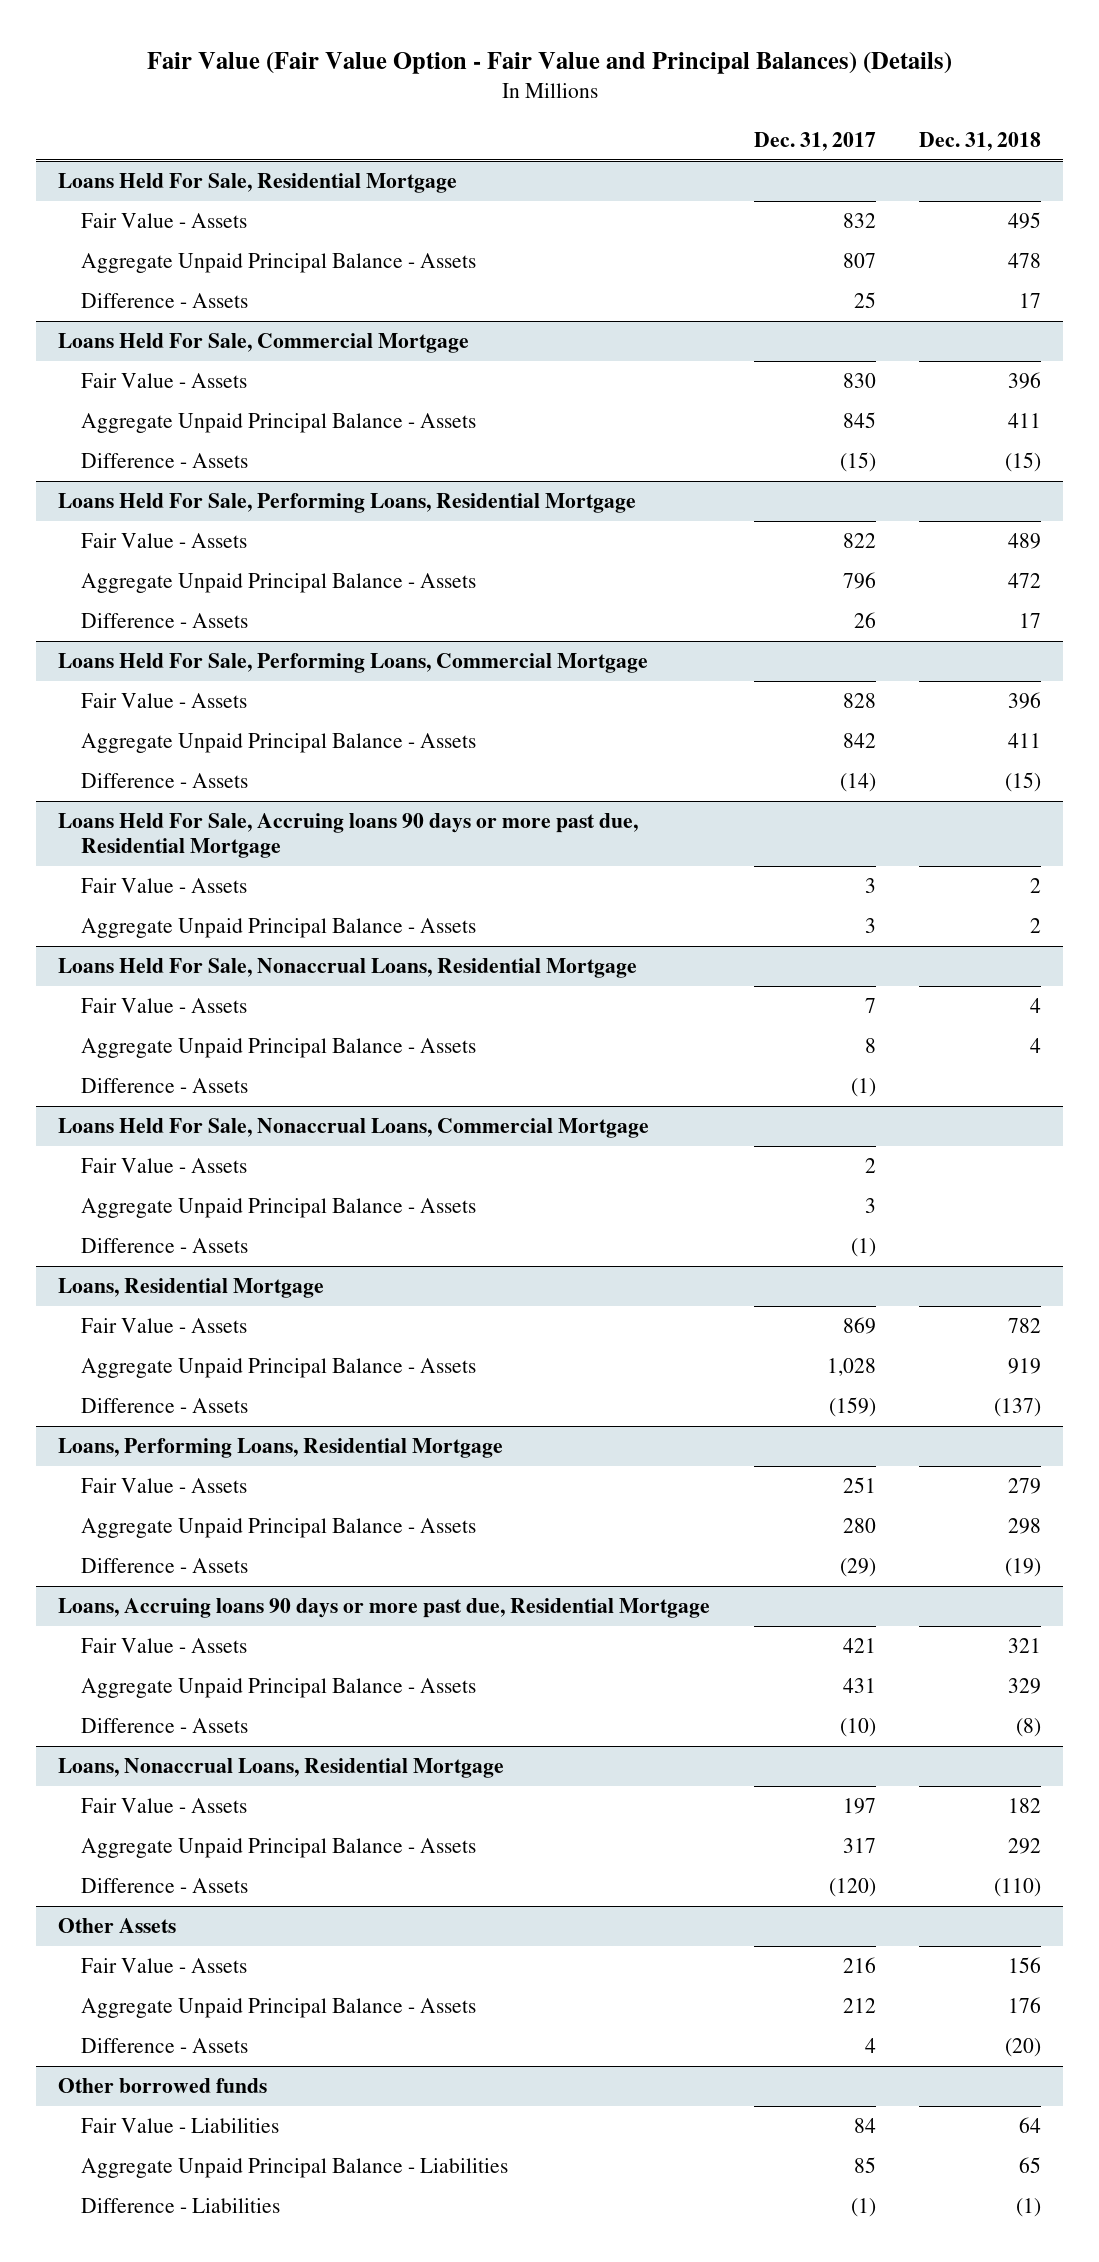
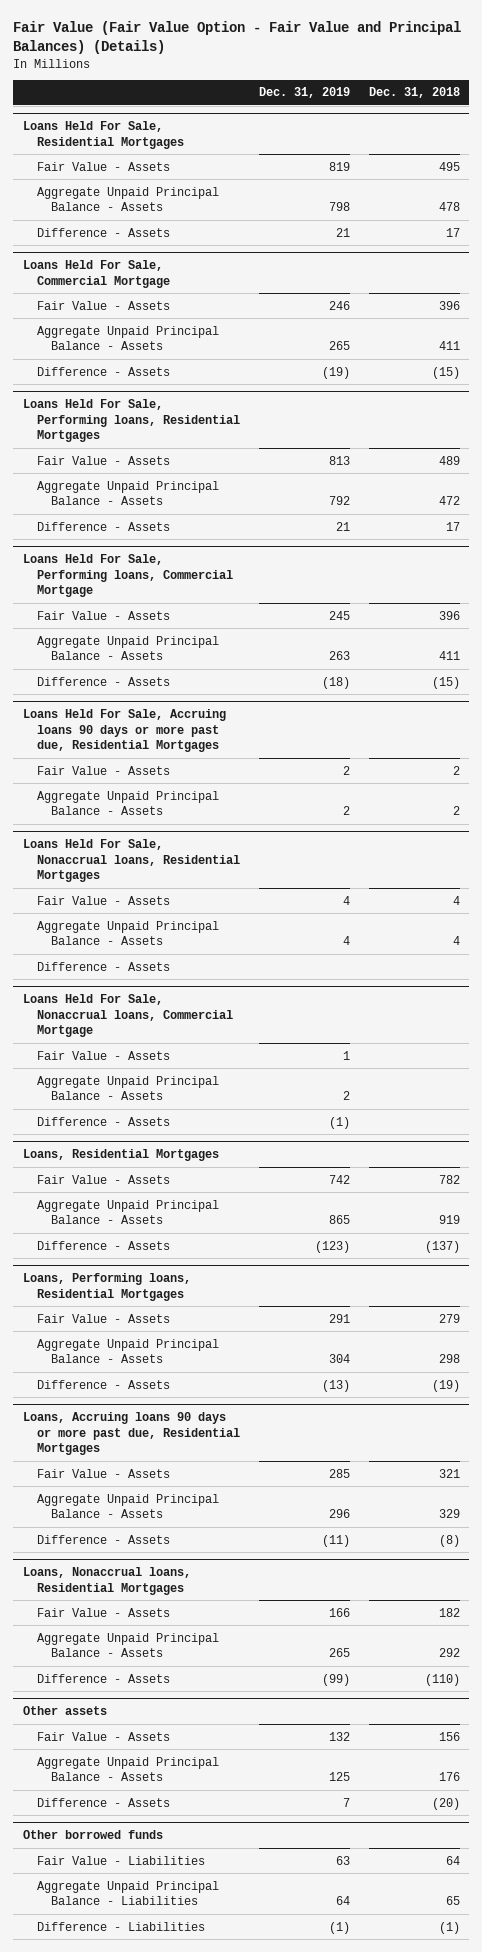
- | Dec. 31, 2017 | Dec. 31, 2018
+ | Dec. 31, 2019 | Dec. 31, 2018
- Loans Held For Sale, Residential Mortgage
+ Loans Held For Sale, Residential Mortgages
- Loans Held For Sale, Performing Loans, Residential Mortgage
+ Loans Held For Sale, Performing loans, Residential Mortgages
- Loans Held For Sale, Performing Loans, Commercial Mortgage
+ Loans Held For Sale, Performing loans, Commercial Mortgage
- Loans Held For Sale, Accruing loans 90 days or more past due, Residential Mortgage
+ Loans Held For Sale, Accruing loans 90 days or more past due, Residential Mortgages
- Loans Held For Sale, Nonaccrual Loans, Residential Mortgage
+ Loans Held For Sale, Nonaccrual loans, Residential Mortgages
- Loans Held For Sale, Nonaccrual Loans, Commercial Mortgage
+ Loans Held For Sale, Nonaccrual loans, Commercial Mortgage
- Loans, Residential Mortgage
+ Loans, Residential Mortgages
- Loans, Performing Loans, Residential Mortgage
+ Loans, Performing loans, Residential Mortgages
- Loans, Accruing loans 90 days or more past due, Residential Mortgage
+ Loans, Accruing loans 90 days or more past due, Residential Mortgages
- Loans, Nonaccrual Loans, Residential Mortgage
+ Loans, Nonaccrual loans, Residential Mortgages
- Other Assets
+ Other assets

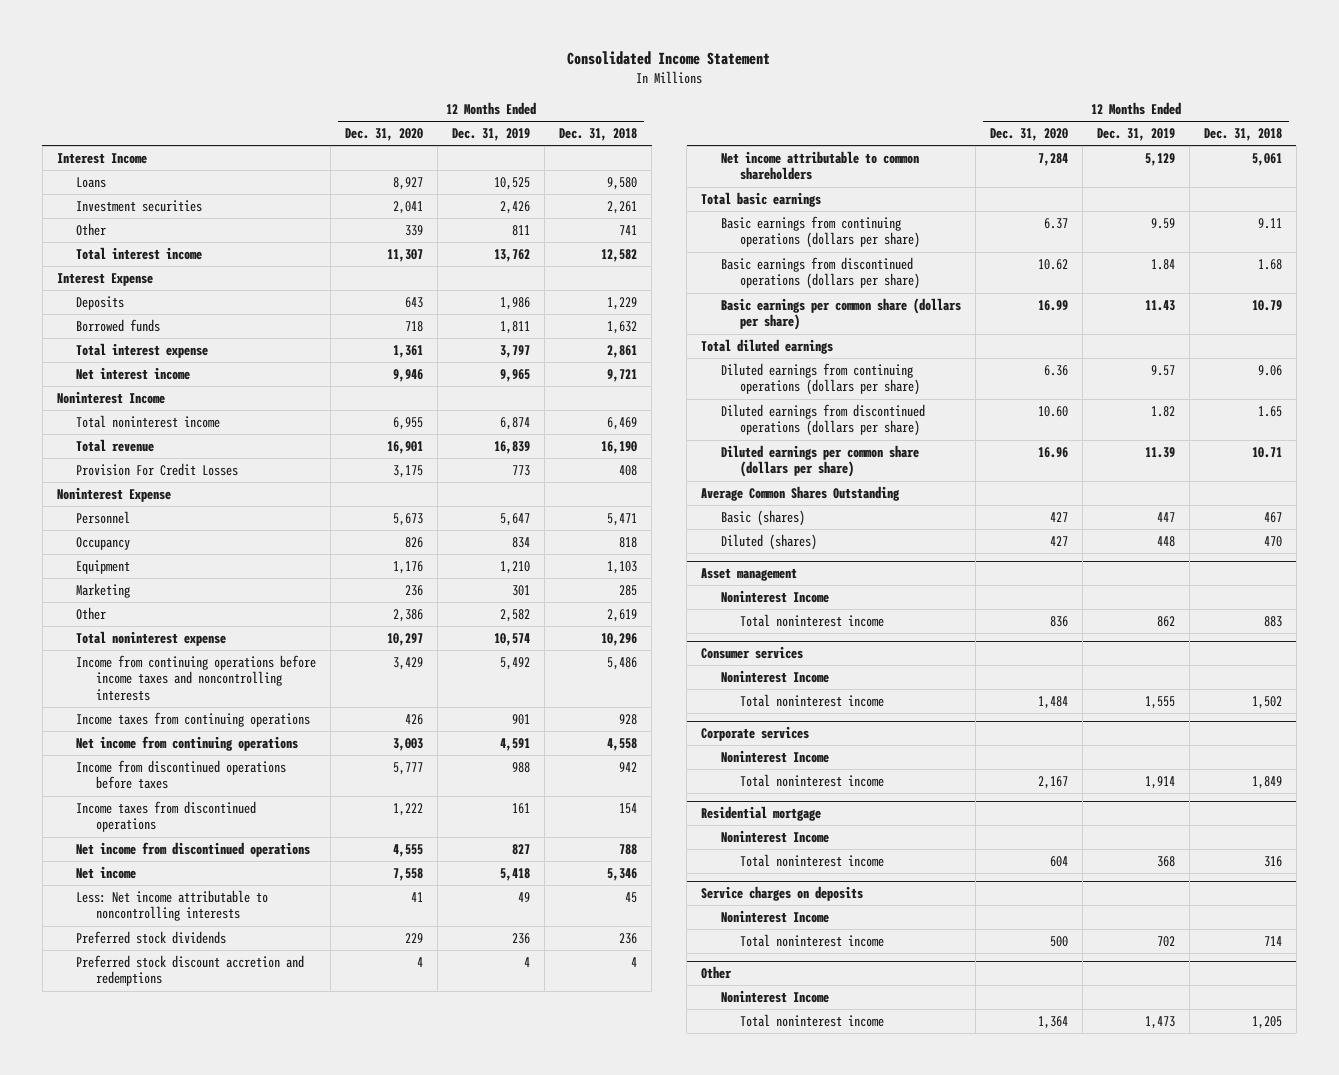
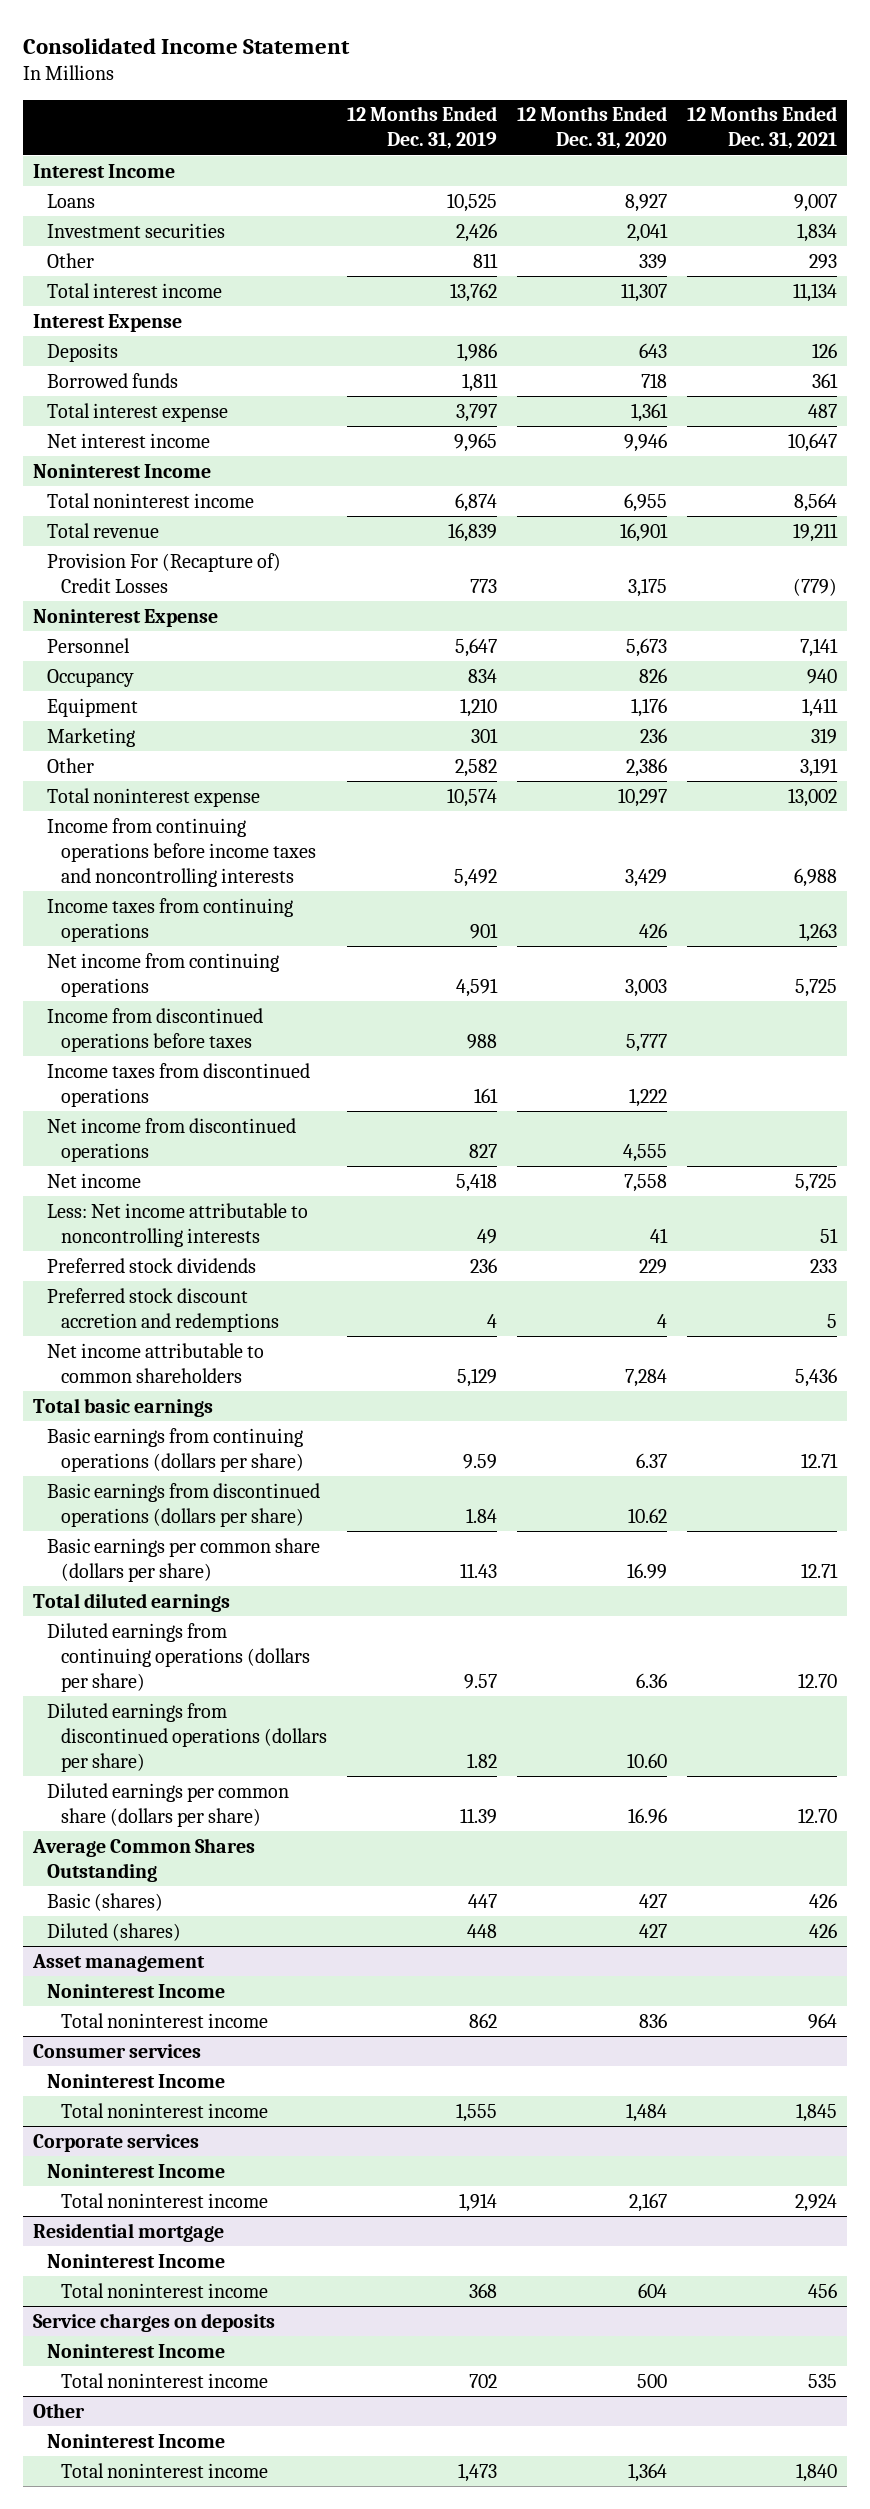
- | 12 Months Ended Dec. 31, 2020 | 12 Months Ended Dec. 31, 2019 | 12 Months Ended Dec. 31, 2018
+ | 12 Months Ended Dec. 31, 2019 | 12 Months Ended Dec. 31, 2020 | 12 Months Ended Dec. 31, 2021
- Provision For Credit Losses | 3,175 | 773 | 408
+ Provision For (Recapture of) Credit Losses | 773 | 3,175 | (779)

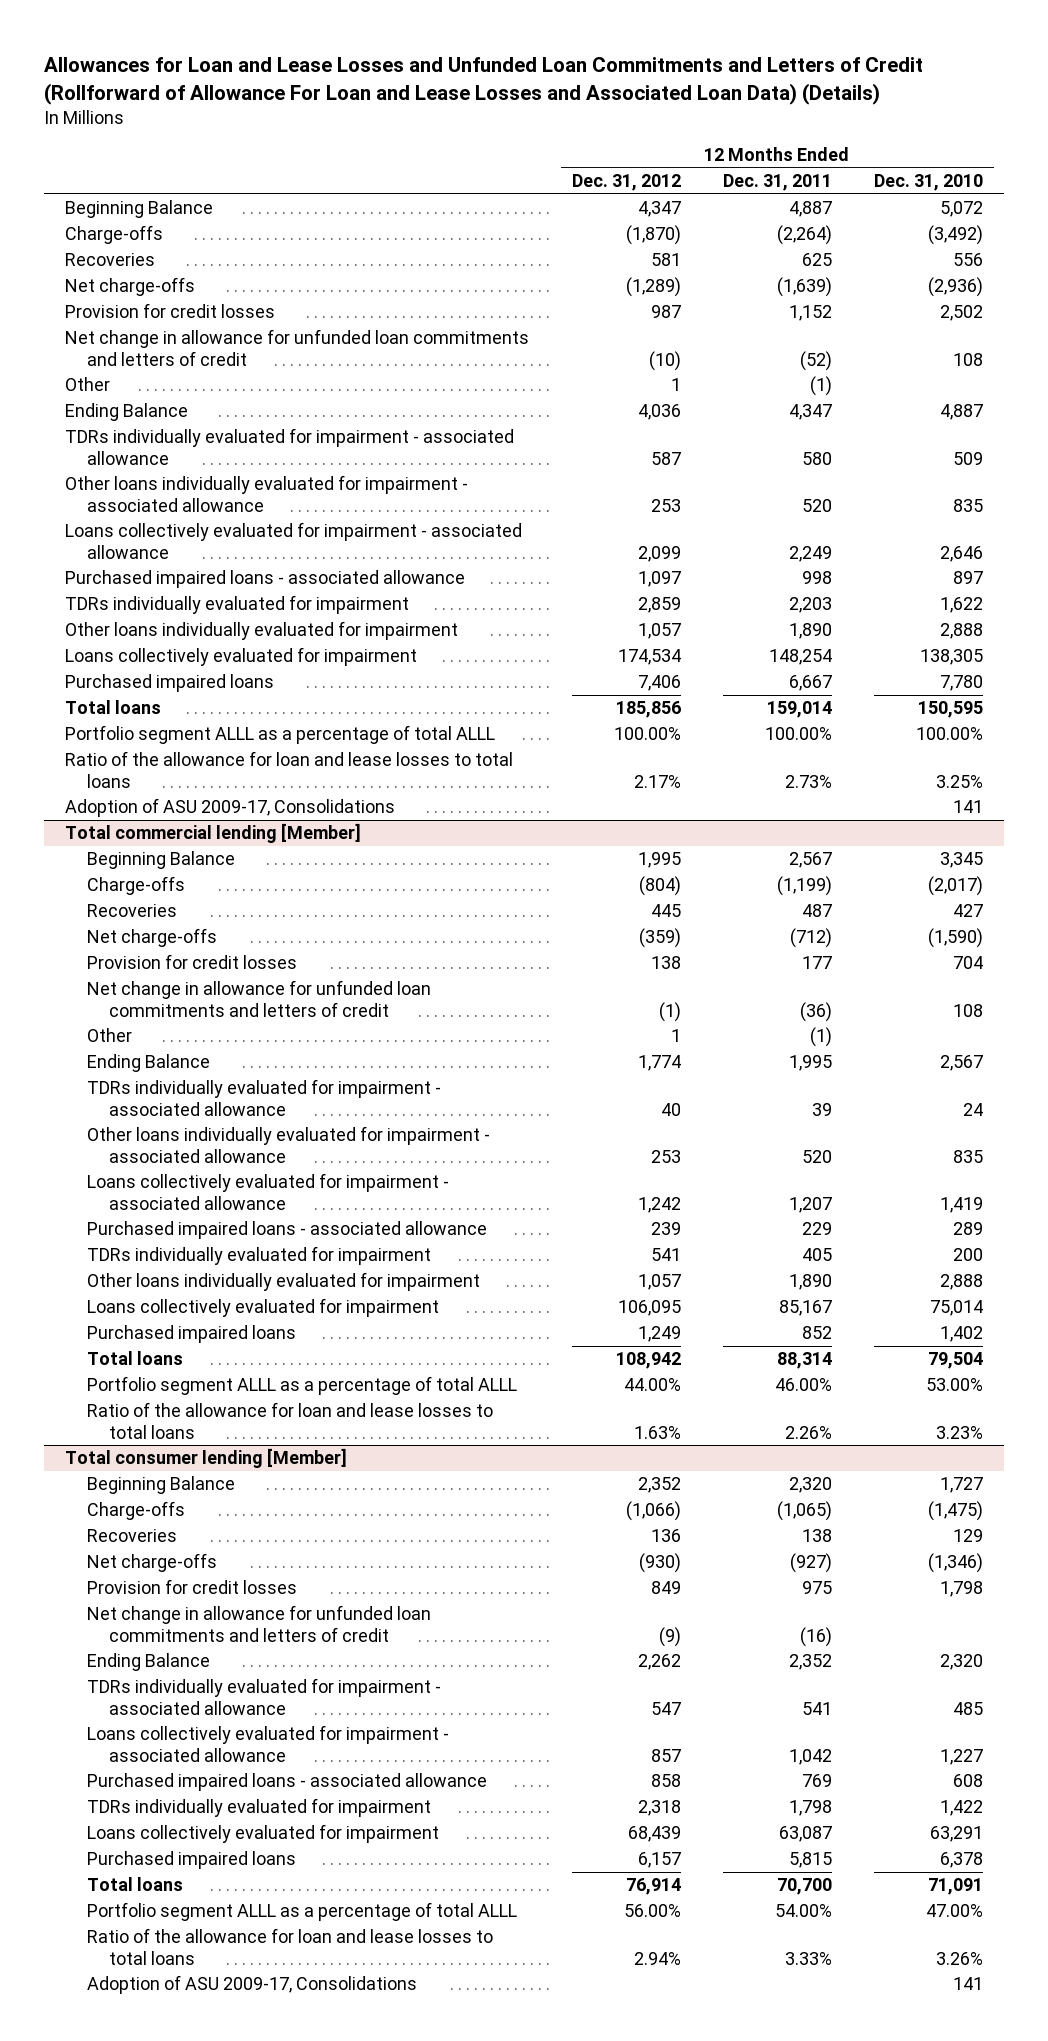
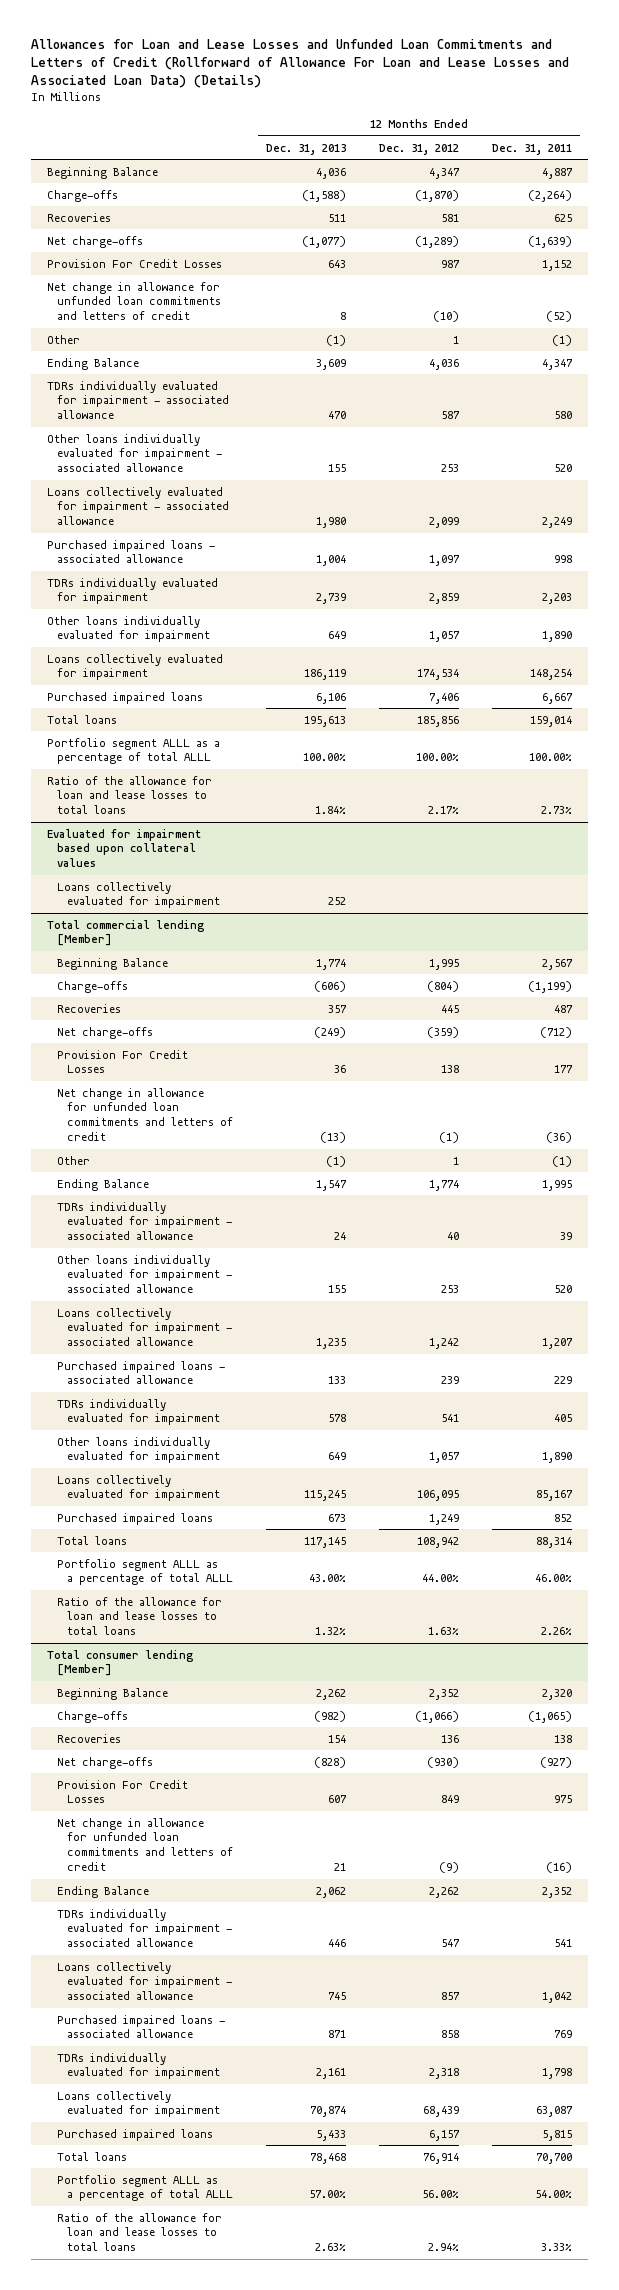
- | 12 Months Ended Dec. 31, 2012 | 12 Months Ended Dec. 31, 2011 | 12 Months Ended Dec. 31, 2010
+ | 12 Months Ended Dec. 31, 2013 | 12 Months Ended Dec. 31, 2012 | 12 Months Ended Dec. 31, 2011
- Provision for credit losses | 987 | 1,152 | 2,502
+ Provision For Credit Losses | 643 | 987 | 1,152
- Adoption of ASU 2009-17, Consolidations | | | 141
+ Evaluated for impairment based upon collateral values
+ Loans collectively evaluated for impairment | 252 | |
@ Total commercial lending [Member]
- Provision for credit losses | 138 | 177 | 704
+ Provision For Credit Losses | 36 | 138 | 177
@ Total consumer lending [Member]
- Provision for credit losses | 849 | 975 | 1,798
+ Provision For Credit Losses | 607 | 849 | 975
- Adoption of ASU 2009-17, Consolidations | | | 141

